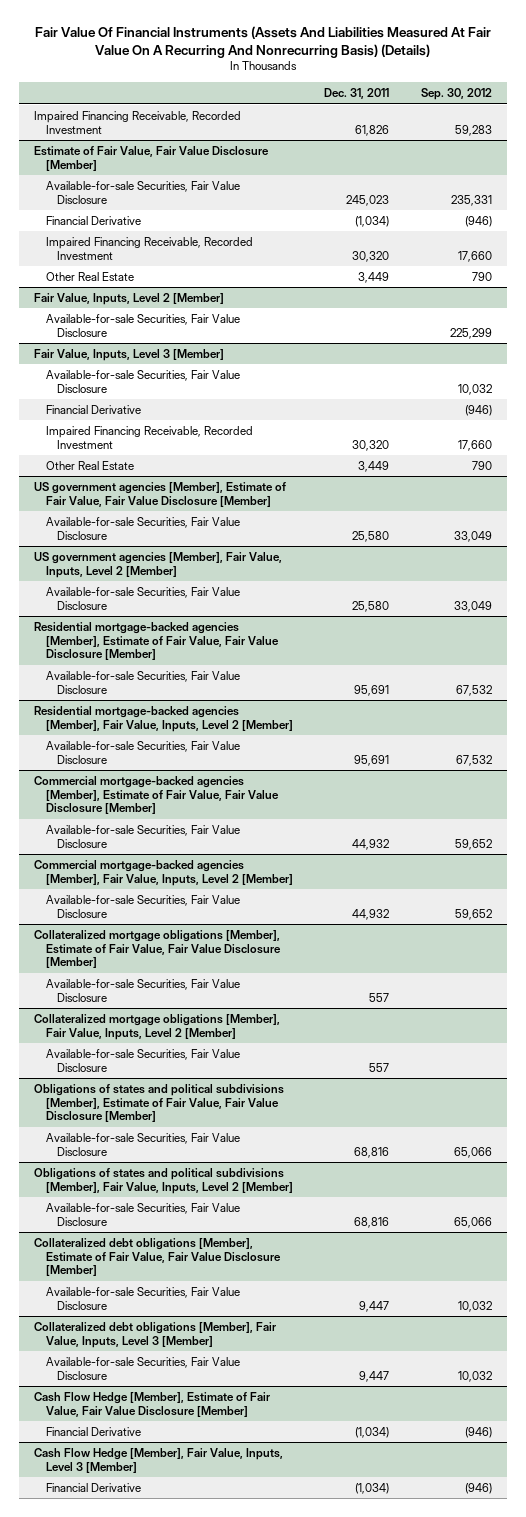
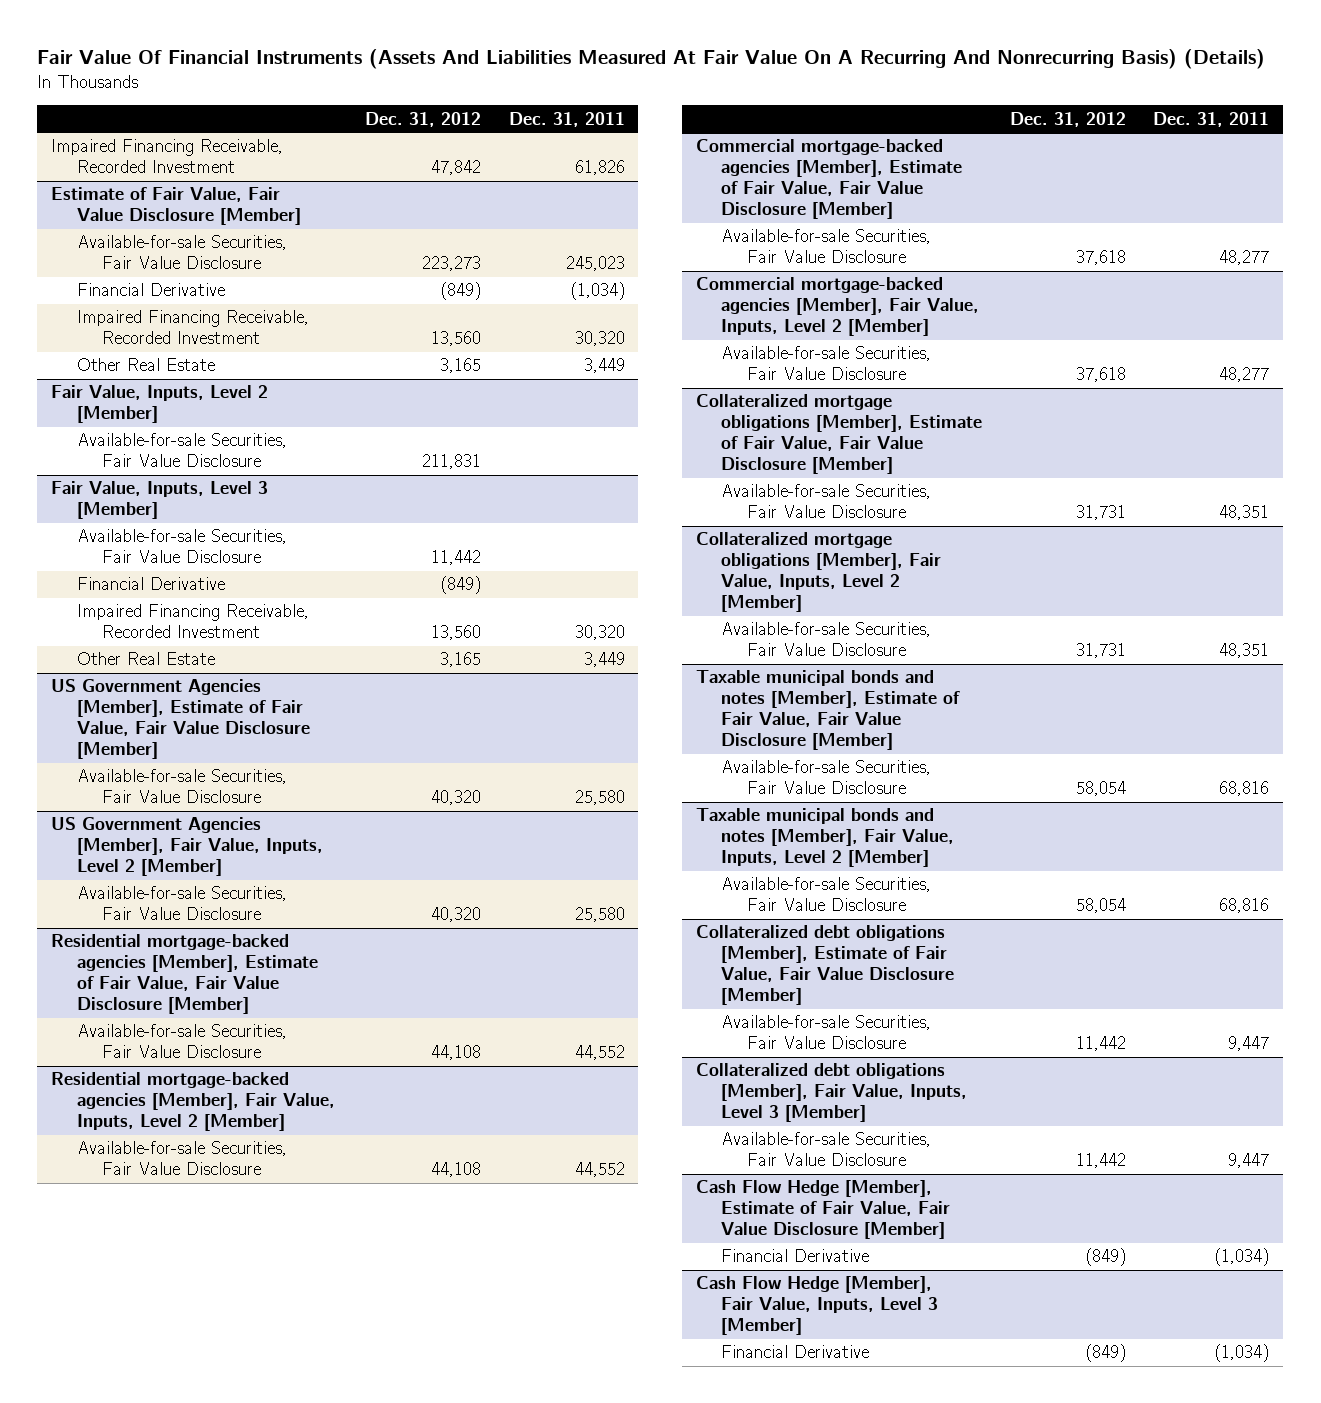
- | Dec. 31, 2011 | Sep. 30, 2012
+ | Dec. 31, 2012 | Dec. 31, 2011
- US government agencies [Member], Estimate of Fair Value, Fair Value Disclosure [Member]
+ US Government Agencies [Member], Estimate of Fair Value, Fair Value Disclosure [Member]
- US government agencies [Member], Fair Value, Inputs, Level 2 [Member]
+ US Government Agencies [Member], Fair Value, Inputs, Level 2 [Member]
@ Residential mortgage-backed agencies [Member], Estimate of Fair Value, Fair Value Disclosure [Member]
- Available-for-sale Securities, Fair Value Disclosure | 95,691 | 67,532
+ Available-for-sale Securities, Fair Value Disclosure | 44,108 | 44,552
@ Residential mortgage-backed agencies [Member], Fair Value, Inputs, Level 2 [Member]
- Available-for-sale Securities, Fair Value Disclosure | 95,691 | 67,532
+ Available-for-sale Securities, Fair Value Disclosure | 44,108 | 44,552
@ Commercial mortgage-backed agencies [Member], Estimate of Fair Value, Fair Value Disclosure [Member]
- Available-for-sale Securities, Fair Value Disclosure | 44,932 | 59,652
+ Available-for-sale Securities, Fair Value Disclosure | 37,618 | 48,277
@ Commercial mortgage-backed agencies [Member], Fair Value, Inputs, Level 2 [Member]
- Available-for-sale Securities, Fair Value Disclosure | 44,932 | 59,652
+ Available-for-sale Securities, Fair Value Disclosure | 37,618 | 48,277
@ Collateralized mortgage obligations [Member], Estimate of Fair Value, Fair Value Disclosure [Member]
- Available-for-sale Securities, Fair Value Disclosure | 557 |
+ Available-for-sale Securities, Fair Value Disclosure | 31,731 | 48,351
@ Collateralized mortgage obligations [Member], Fair Value, Inputs, Level 2 [Member]
- Available-for-sale Securities, Fair Value Disclosure | 557 |
- Obligations of states and political subdivisions [Member], Estimate of Fair Value, Fair Value Disclosure [Member]
@ Collateralized mortgage obligations [Member], Fair Value, Inputs, Level 2 [Member]
+ Available-for-sale Securities, Fair Value Disclosure | 31,731 | 48,351
+ Taxable municipal bonds and notes [Member], Estimate of Fair Value, Fair Value Disclosure [Member]
- Obligations of states and political subdivisions [Member], Fair Value, Inputs, Level 2 [Member]
+ Taxable municipal bonds and notes [Member], Fair Value, Inputs, Level 2 [Member]

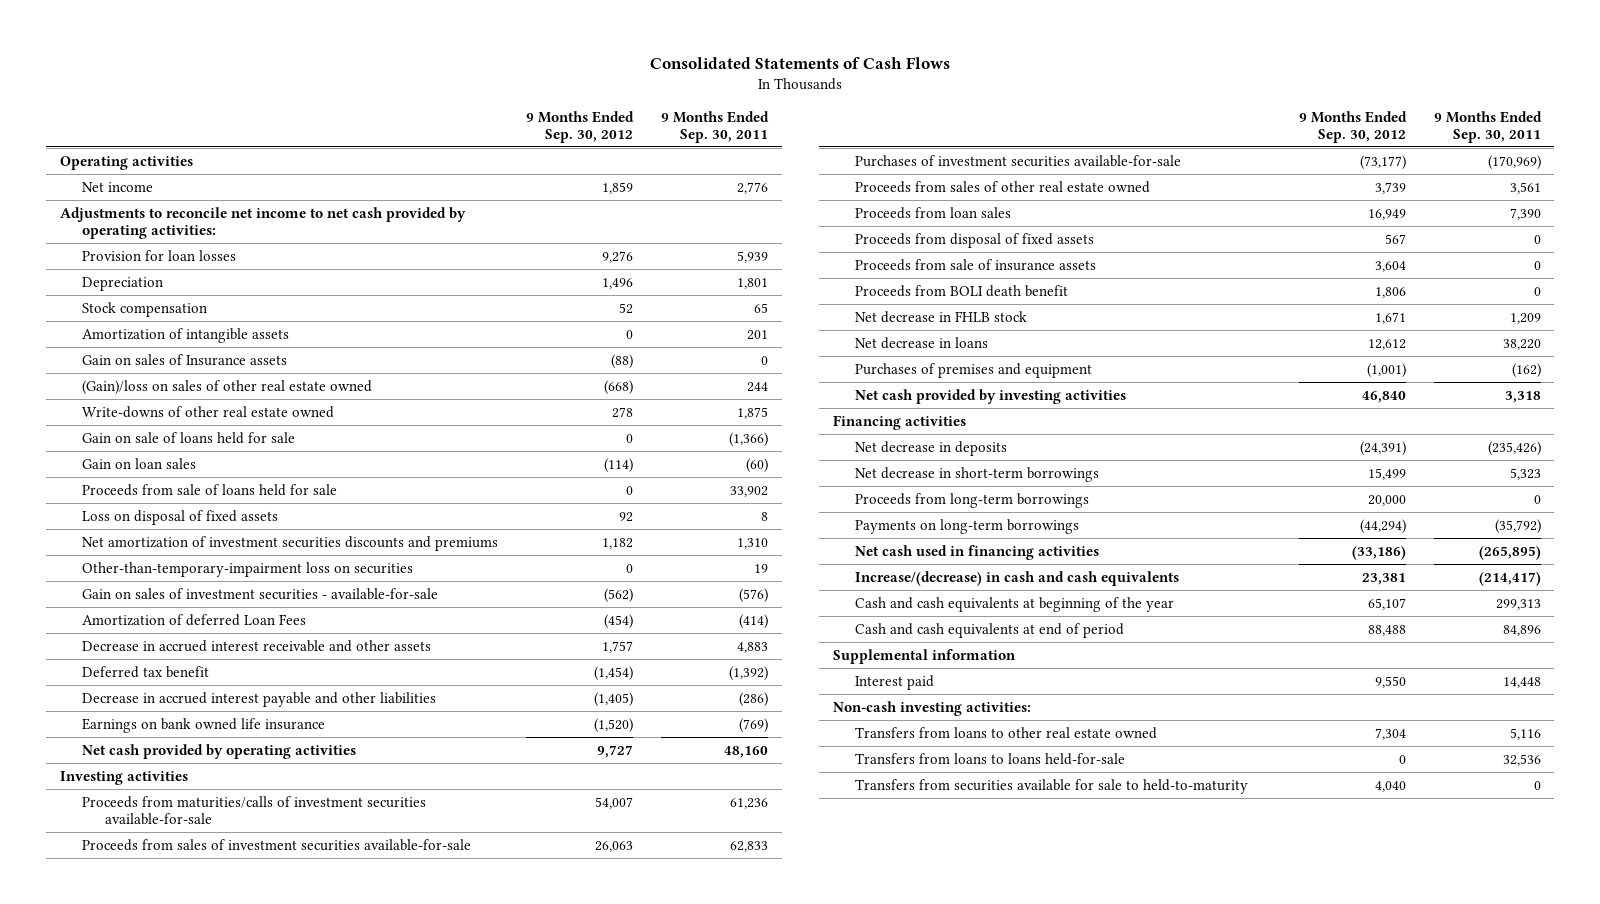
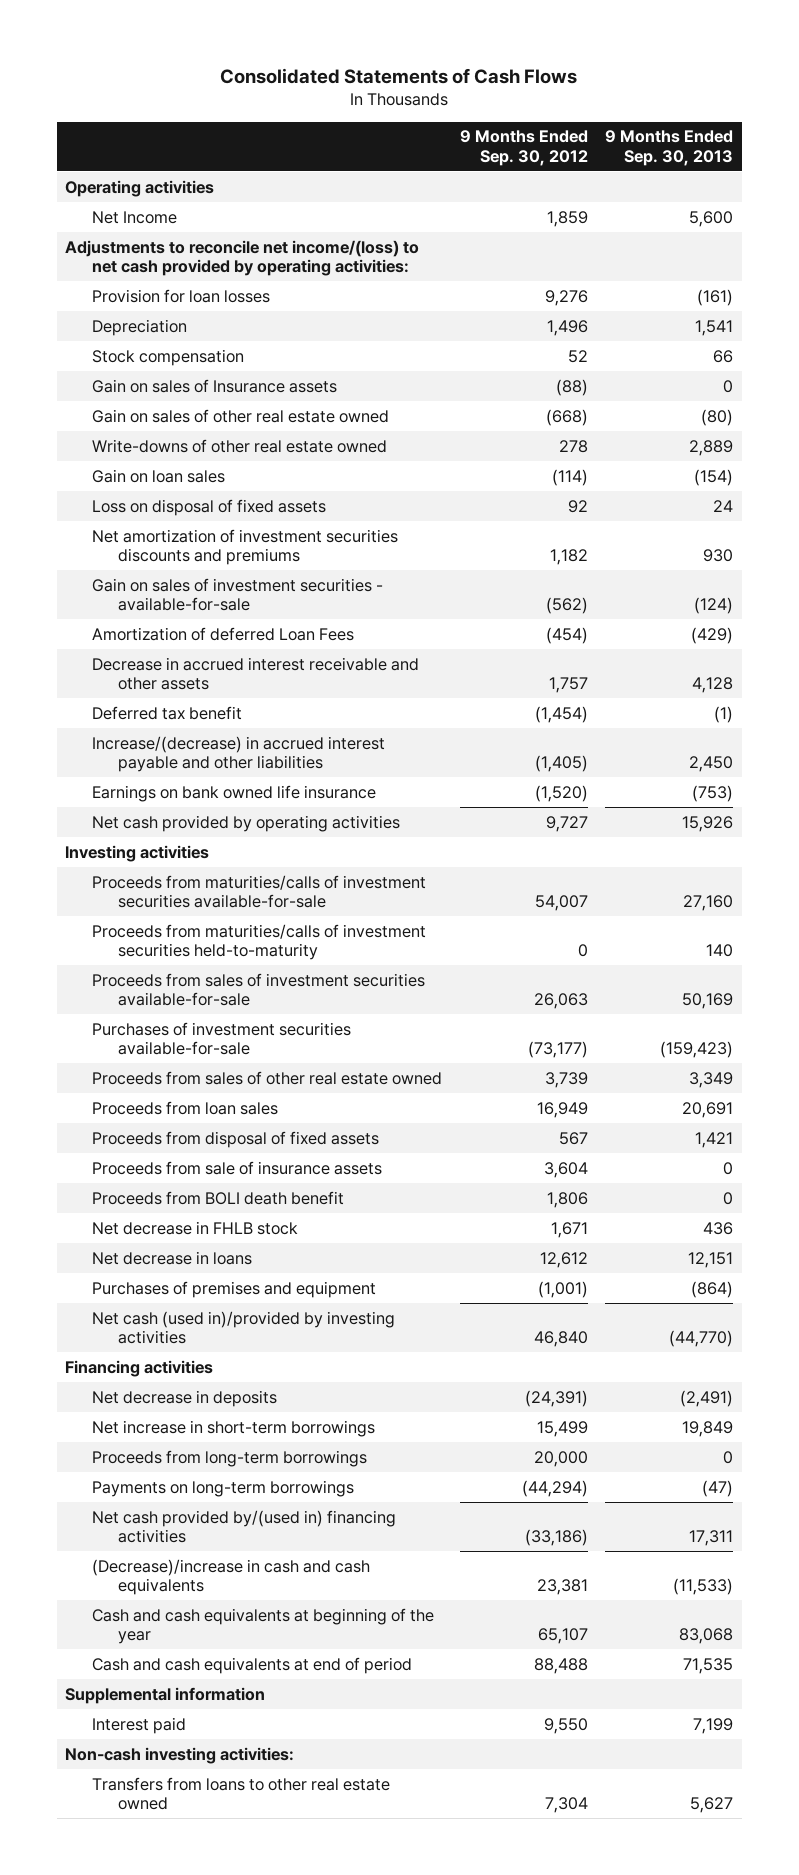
- | 9 Months Ended Sep. 30, 2012 | 9 Months Ended Sep. 30, 2011
+ | 9 Months Ended Sep. 30, 2012 | 9 Months Ended Sep. 30, 2013
- Net income | 1,859 | 2,776
- Adjustments to reconcile net income to net cash provided by operating activities:
+ Net Income | 1,859 | 5,600
+ Adjustments to reconcile net income/(loss) to net cash provided by operating activities:
- Amortization of intangible assets | 0 | 201
- (Gain)/loss on sales of other real estate owned | (668) | 244
+ Gain on sales of other real estate owned | (668) | (80)
- Gain on sale of loans held for sale | 0 | (1,366)
- Proceeds from sale of loans held for sale | 0 | 33,902
- Other-than-temporary-impairment loss on securities | 0 | 19
- Decrease in accrued interest payable and other liabilities | (1,405) | (286)
+ Increase/(decrease) in accrued interest payable and other liabilities | (1,405) | 2,450
+ Proceeds from maturities/calls of investment securities held-to-maturity | 0 | 140
- Net cash provided by investing activities | 46,840 | 3,318
+ Net cash (used in)/provided by investing activities | 46,840 | (44,770)
- Net decrease in short-term borrowings | 15,499 | 5,323
+ Net increase in short-term borrowings | 15,499 | 19,849
- Net cash used in financing activities | (33,186) | (265,895)
- Increase/(decrease) in cash and cash equivalents | 23,381 | (214,417)
+ Net cash provided by/(used in) financing activities | (33,186) | 17,311
+ (Decrease)/increase in cash and cash equivalents | 23,381 | (11,533)
- Transfers from loans to loans held-for-sale | 0 | 32,536
- Transfers from securities available for sale to held-to-maturity | 4,040 | 0

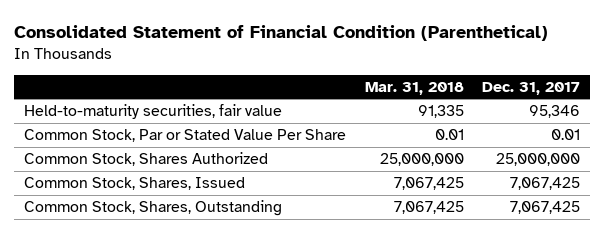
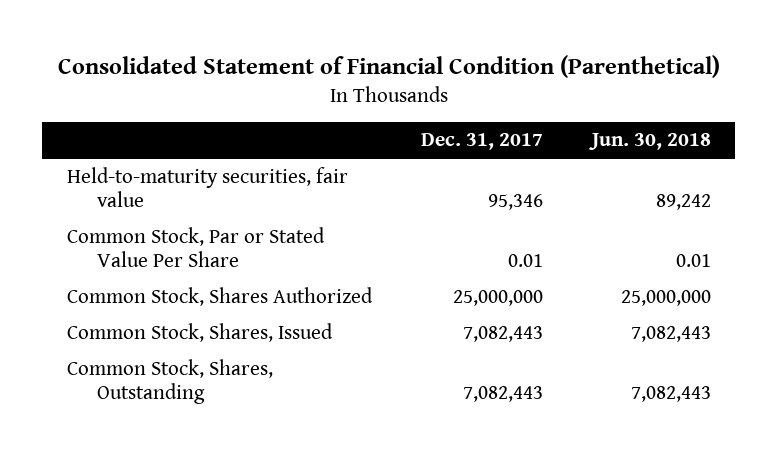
- | Mar. 31, 2018 | Dec. 31, 2017
+ | Dec. 31, 2017 | Jun. 30, 2018
- Common Stock, Shares, Issued | 7,067,425 | 7,067,425
- Common Stock, Shares, Outstanding | 7,067,425 | 7,067,425
+ Common Stock, Shares, Issued | 7,082,443 | 7,082,443
+ Common Stock, Shares, Outstanding | 7,082,443 | 7,082,443

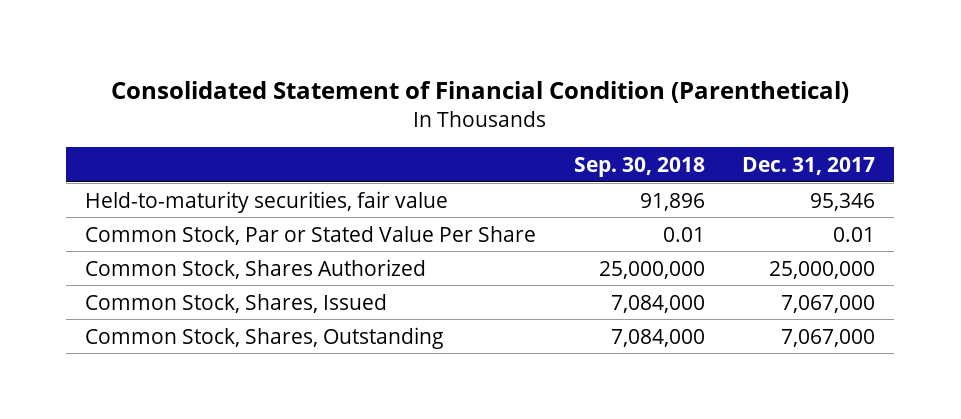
- | Dec. 31, 2017 | Jun. 30, 2018
+ | Sep. 30, 2018 | Dec. 31, 2017
- Common Stock, Shares, Issued | 7,082,443 | 7,082,443
- Common Stock, Shares, Outstanding | 7,082,443 | 7,082,443
+ Common Stock, Shares, Issued | 7,084,000 | 7,067,000
+ Common Stock, Shares, Outstanding | 7,084,000 | 7,067,000

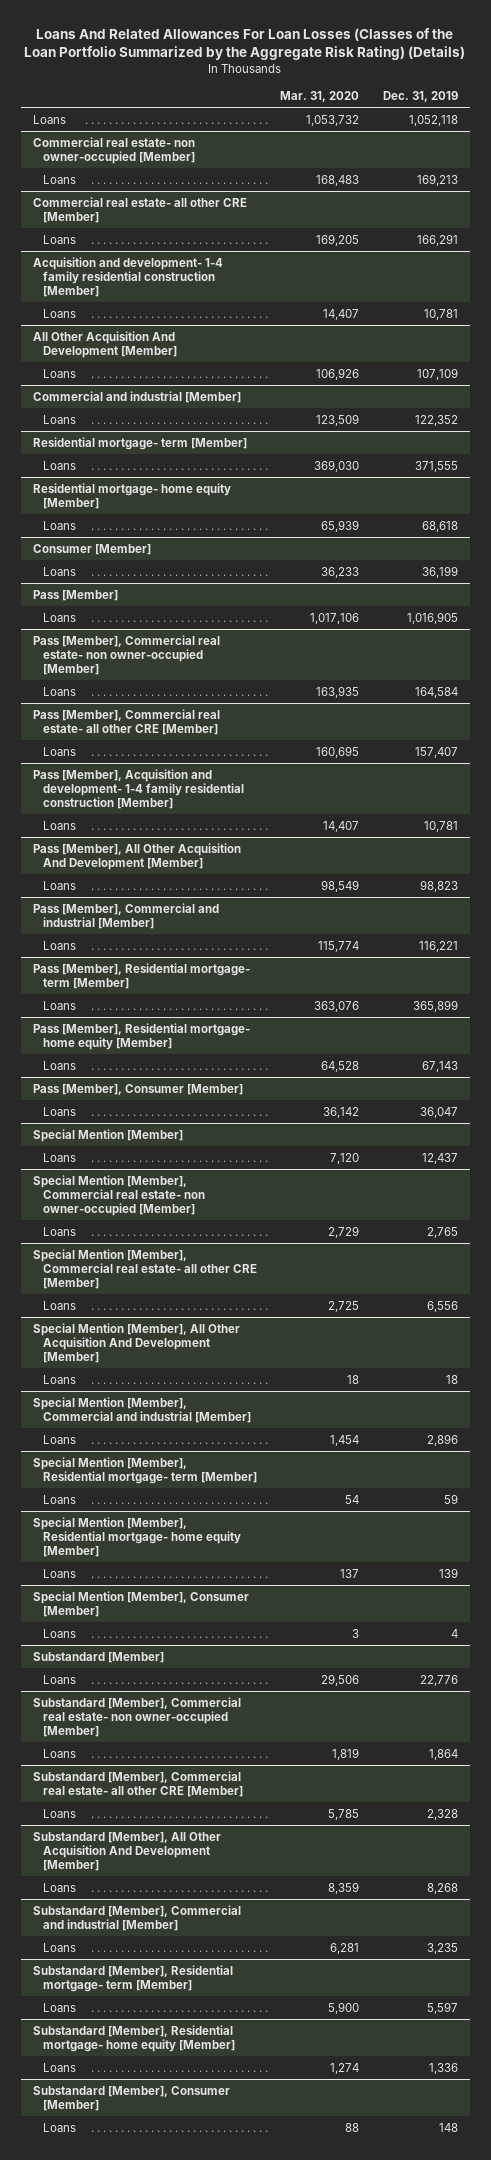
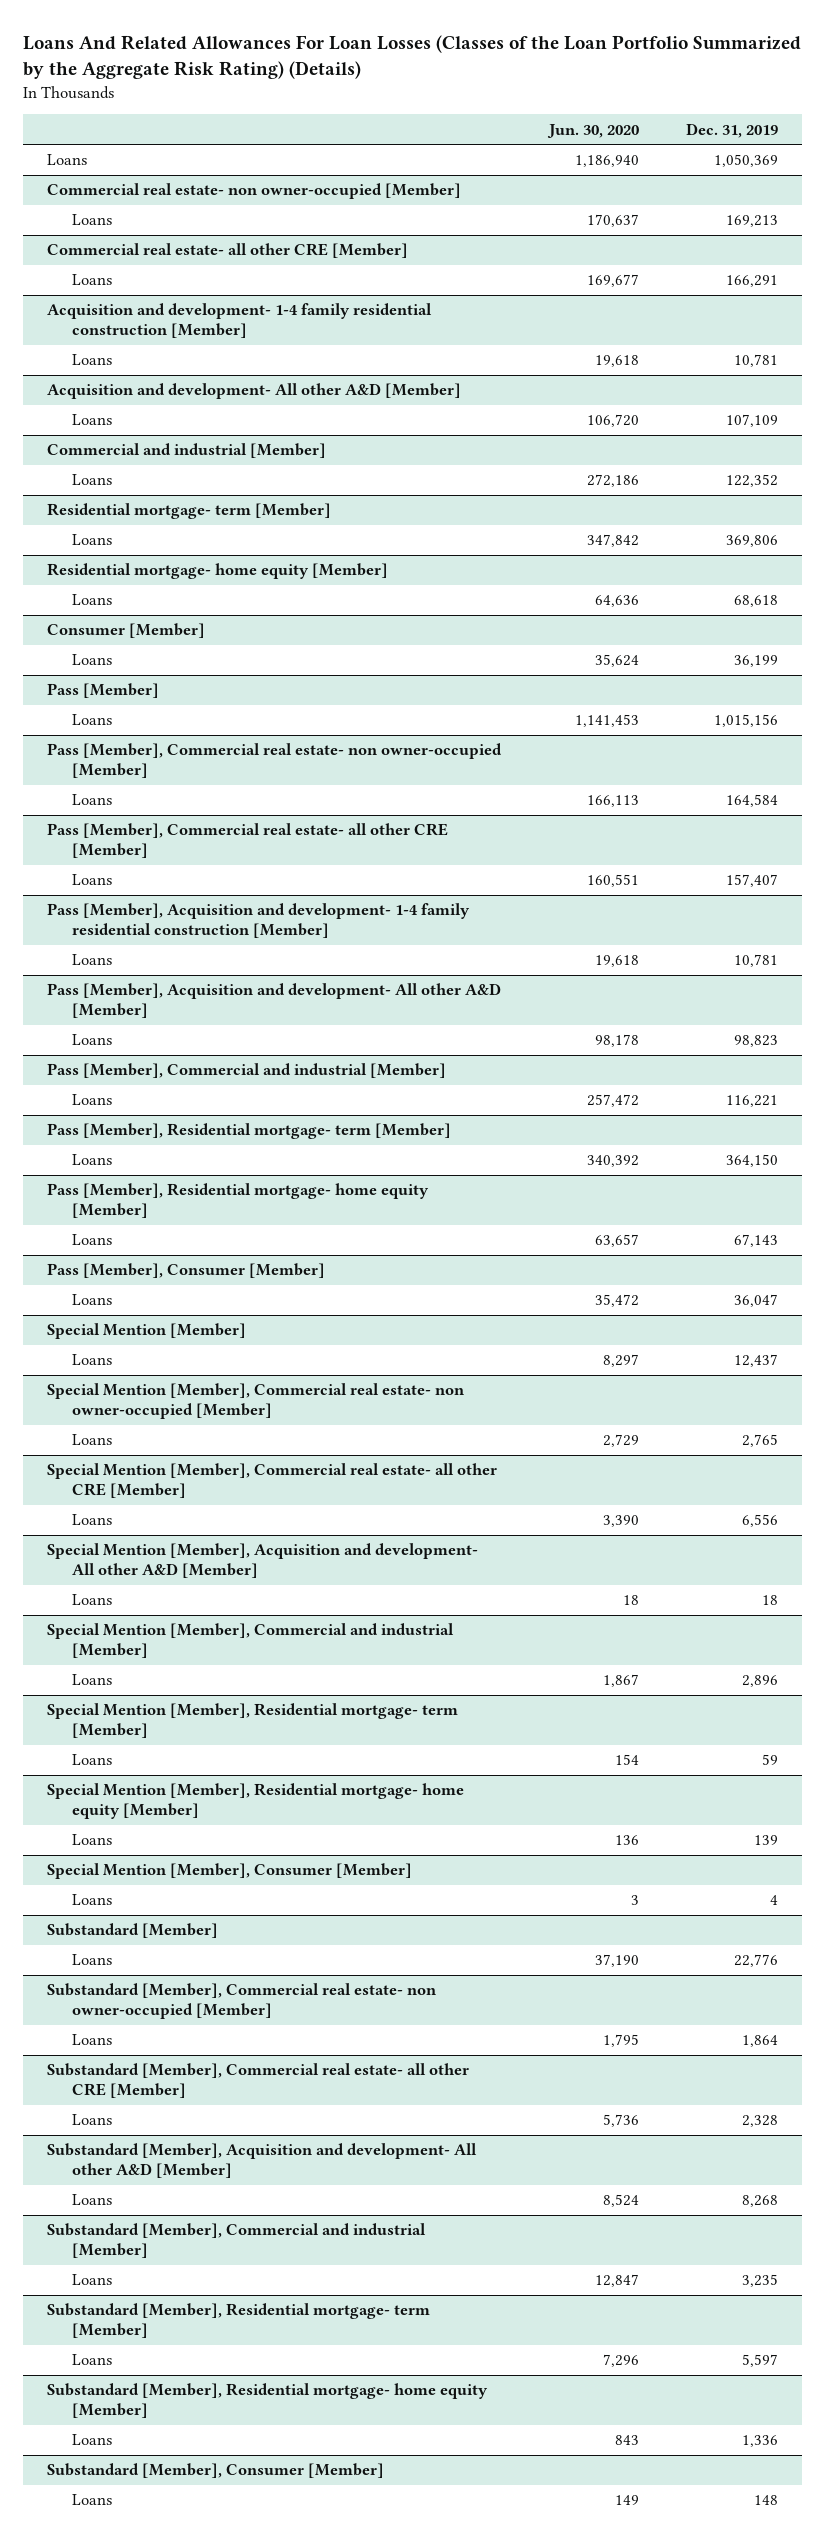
- | Mar. 31, 2020 | Dec. 31, 2019
+ | Jun. 30, 2020 | Dec. 31, 2019
- Loans | 1,053,732 | 1,052,118
+ Loans | 1,186,940 | 1,050,369
- All Other Acquisition And Development [Member]
+ Acquisition and development- All other A&D [Member]
@ Residential mortgage- term [Member]
- Loans | 369,030 | 371,555
+ Loans | 347,842 | 369,806
@ Pass [Member]
- Loans | 1,017,106 | 1,016,905
+ Loans | 1,141,453 | 1,015,156
- Pass [Member], All Other Acquisition And Development [Member]
+ Pass [Member], Acquisition and development- All other A&D [Member]
@ Pass [Member], Residential mortgage- term [Member]
- Loans | 363,076 | 365,899
+ Loans | 340,392 | 364,150
- Special Mention [Member], All Other Acquisition And Development [Member]
+ Special Mention [Member], Acquisition and development- All other A&D [Member]
- Substandard [Member], All Other Acquisition And Development [Member]
+ Substandard [Member], Acquisition and development- All other A&D [Member]

